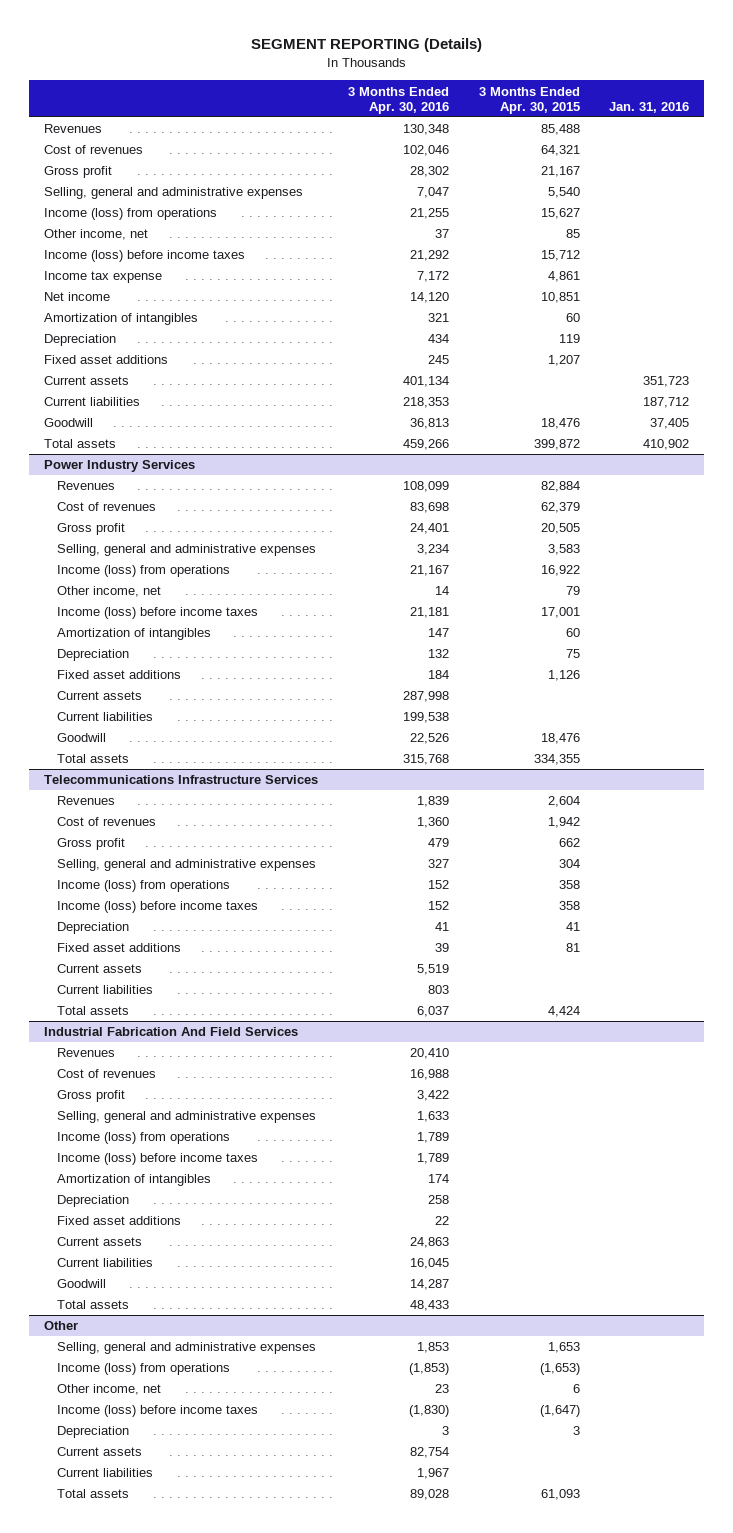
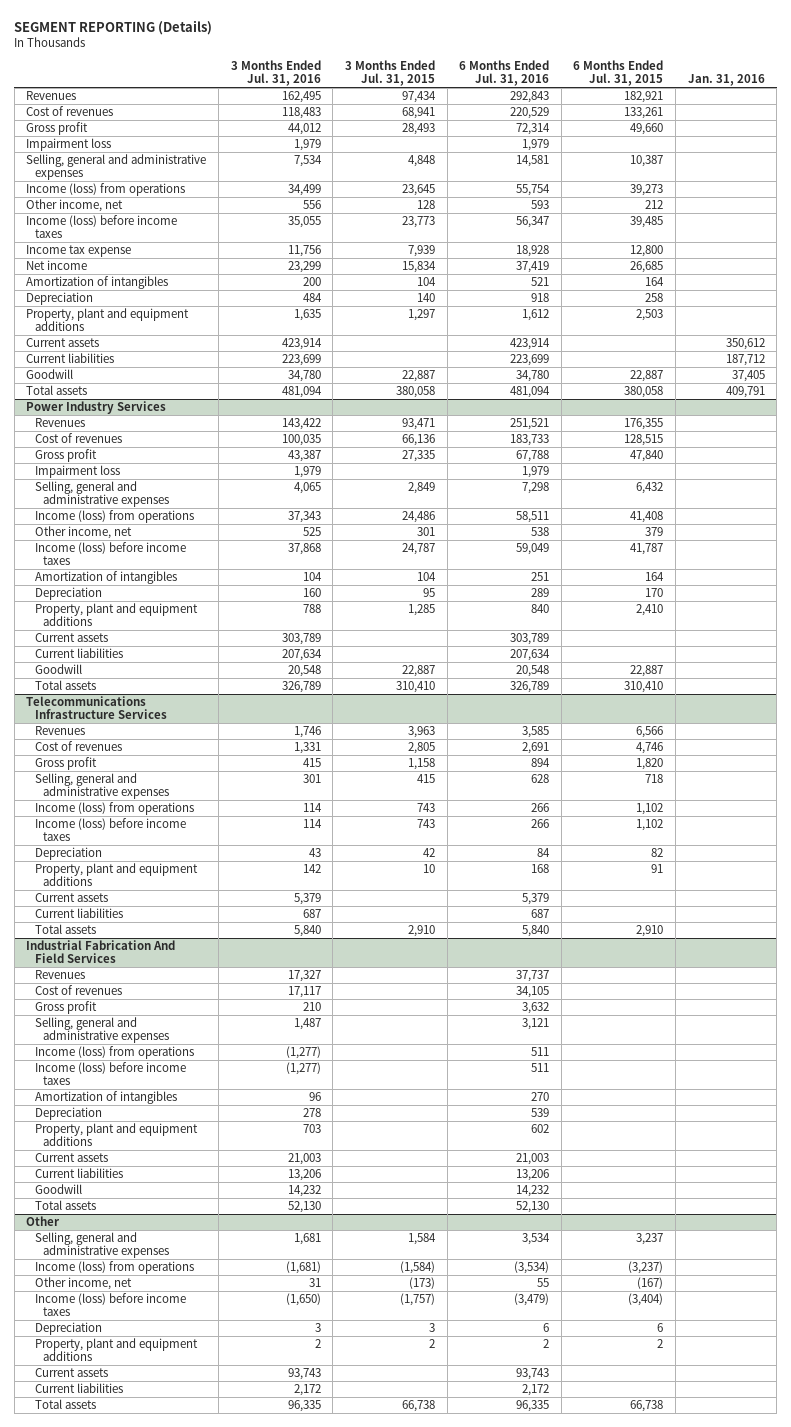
- | 3 Months Ended Apr. 30, 2016 | 3 Months Ended Apr. 30, 2015 | Jan. 31, 2016
+ | 3 Months Ended Jul. 31, 2016 | 3 Months Ended Jul. 31, 2015 | 6 Months Ended Jul. 31, 2016 | 6 Months Ended Jul. 31, 2015 | Jan. 31, 2016
+ Impairment loss | 1,979 | | 1,979 | |
- Fixed asset additions | 245 | 1,207 |
- Current assets | 401,134 | | 351,723
+ Property, plant and equipment additions | 1,635 | 1,297 | 1,612 | 2,503 |
+ Current assets | 423,914 | | 423,914 | | 350,612
- Total assets | 459,266 | 399,872 | 410,902
+ Total assets | 481,094 | 380,058 | 481,094 | 380,058 | 409,791
@ Power Industry Services
+ Impairment loss | 1,979 | | 1,979 | |
- Fixed asset additions | 184 | 1,126 |
+ Property, plant and equipment additions | 788 | 1,285 | 840 | 2,410 |
@ Telecommunications Infrastructure Services
- Fixed asset additions | 39 | 81 |
+ Property, plant and equipment additions | 142 | 10 | 168 | 91 |
@ Industrial Fabrication And Field Services
- Fixed asset additions | 22 | |
+ Property, plant and equipment additions | 703 | | 602 | |
@ Other
+ Property, plant and equipment additions | 2 | 2 | 2 | 2 |

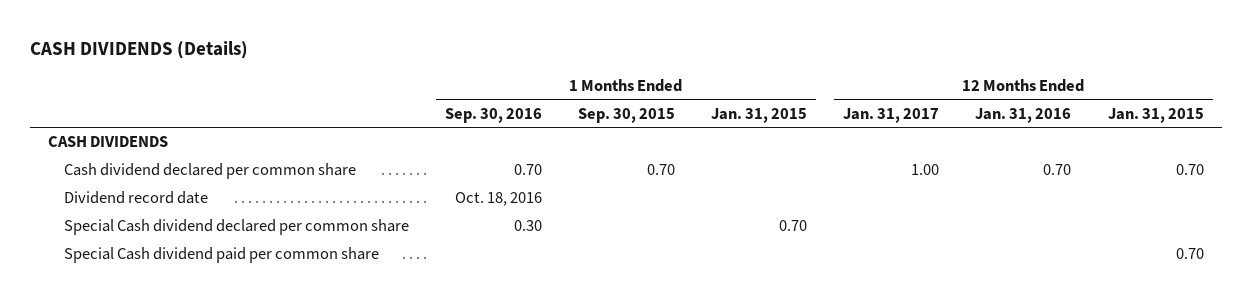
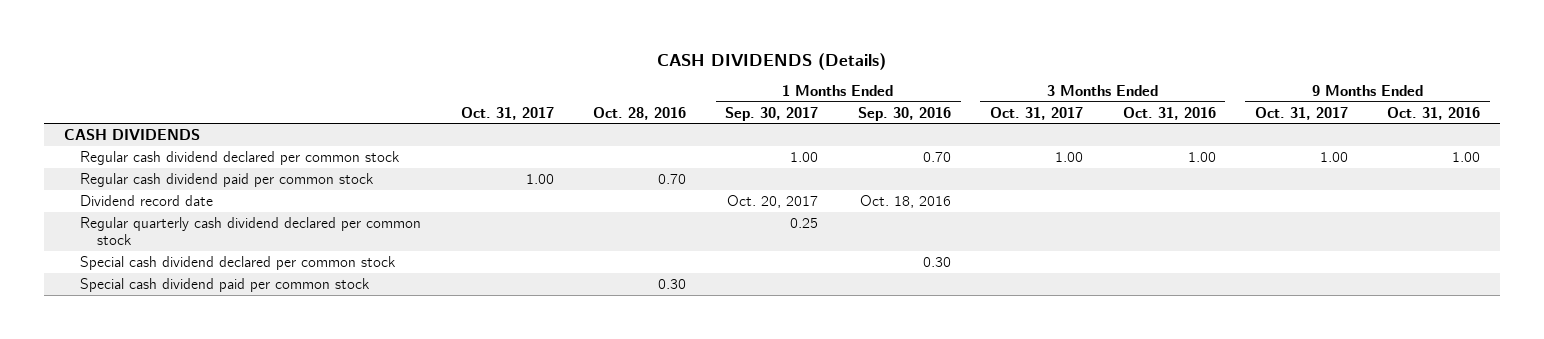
- | 1 Months Ended Sep. 30, 2016 | 1 Months Ended Sep. 30, 2015 | 1 Months Ended Jan. 31, 2015 | 12 Months Ended Jan. 31, 2017 | 12 Months Ended Jan. 31, 2016 | 12 Months Ended Jan. 31, 2015
+ | Oct. 31, 2017 | Oct. 28, 2016 | 1 Months Ended Sep. 30, 2017 | 1 Months Ended Sep. 30, 2016 | 3 Months Ended Oct. 31, 2017 | 3 Months Ended Oct. 31, 2016 | 9 Months Ended Oct. 31, 2017 | 9 Months Ended Oct. 31, 2016
- Cash dividend declared per common share | 0.70 | 0.70 | | 1.00 | 0.70 | 0.70
+ Regular cash dividend declared per common stock | | | 1.00 | 0.70 | 1.00 | 1.00 | 1.00 | 1.00
+ Regular cash dividend paid per common stock | 1.00 | 0.70 | | | | | |
- Special Cash dividend declared per common share | 0.30 | | 0.70 | | |
- Special Cash dividend paid per common share | | | | | | 0.70
+ Regular quarterly cash dividend declared per common stock | | | 0.25 | | | | |
+ Special cash dividend declared per common stock | | | | 0.30 | | | |
+ Special cash dividend paid per common stock | | 0.30 | | | | | |

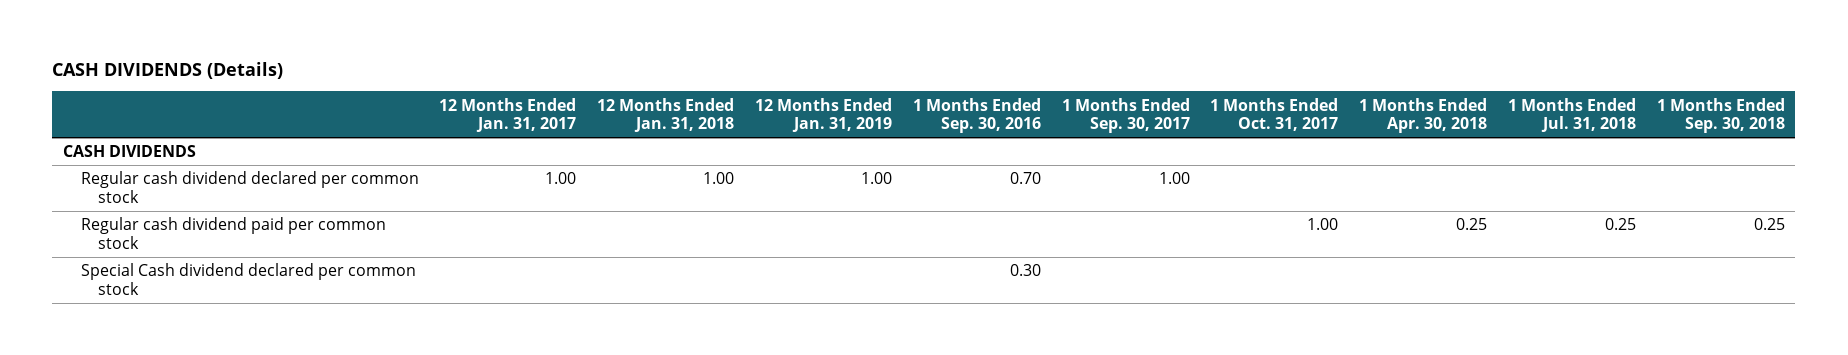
- | Oct. 31, 2017 | Oct. 28, 2016 | 1 Months Ended Sep. 30, 2017 | 1 Months Ended Sep. 30, 2016 | 3 Months Ended Oct. 31, 2017 | 3 Months Ended Oct. 31, 2016 | 9 Months Ended Oct. 31, 2017 | 9 Months Ended Oct. 31, 2016
+ | 12 Months Ended Jan. 31, 2017 | 12 Months Ended Jan. 31, 2018 | 12 Months Ended Jan. 31, 2019 | 1 Months Ended Sep. 30, 2016 | 1 Months Ended Sep. 30, 2017 | 1 Months Ended Oct. 31, 2017 | 1 Months Ended Apr. 30, 2018 | 1 Months Ended Jul. 31, 2018 | 1 Months Ended Sep. 30, 2018
- Dividend record date | | | Oct. 20, 2017 | Oct. 18, 2016 | | | |
- Regular quarterly cash dividend declared per common stock | | | 0.25 | | | | |
- Special cash dividend declared per common stock | | | | 0.30 | | | |
- Special cash dividend paid per common stock | | 0.30 | | | | | |
+ Special Cash dividend declared per common stock | | | | 0.30 | | | | |

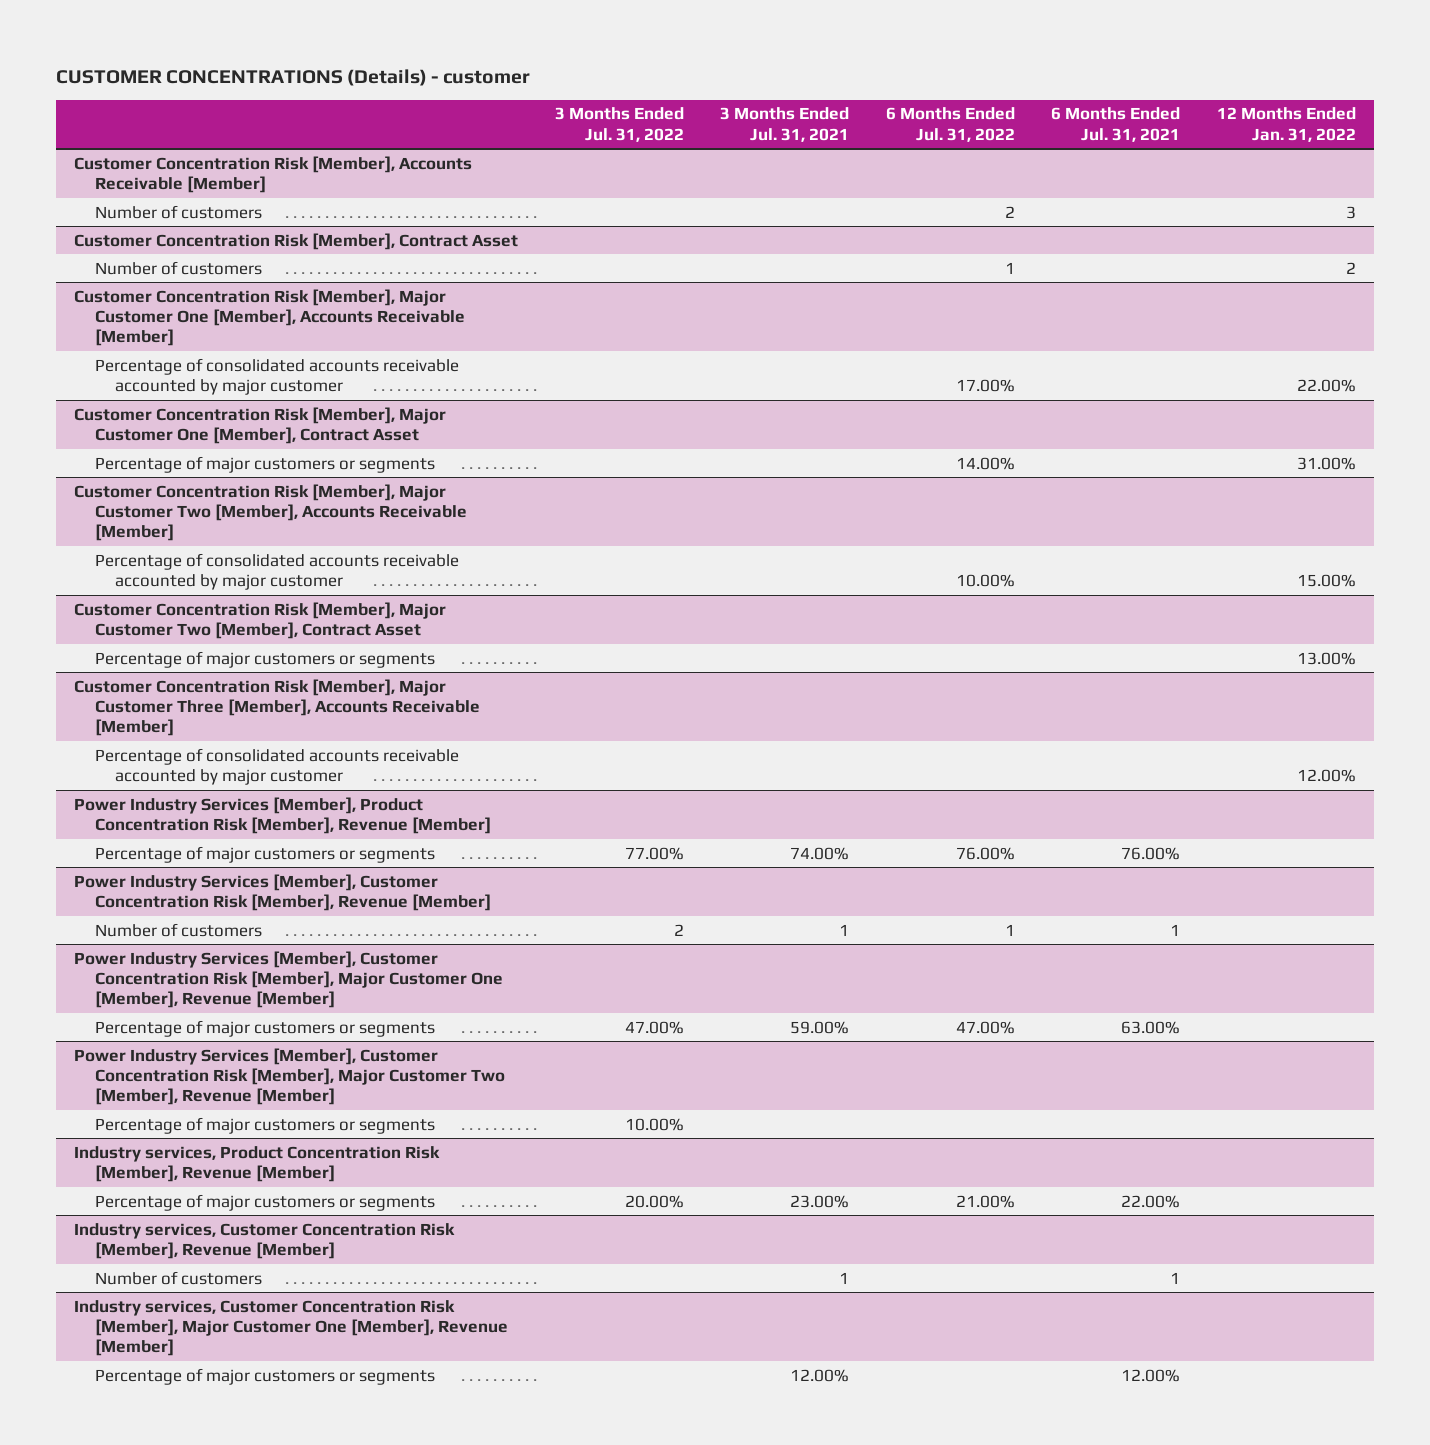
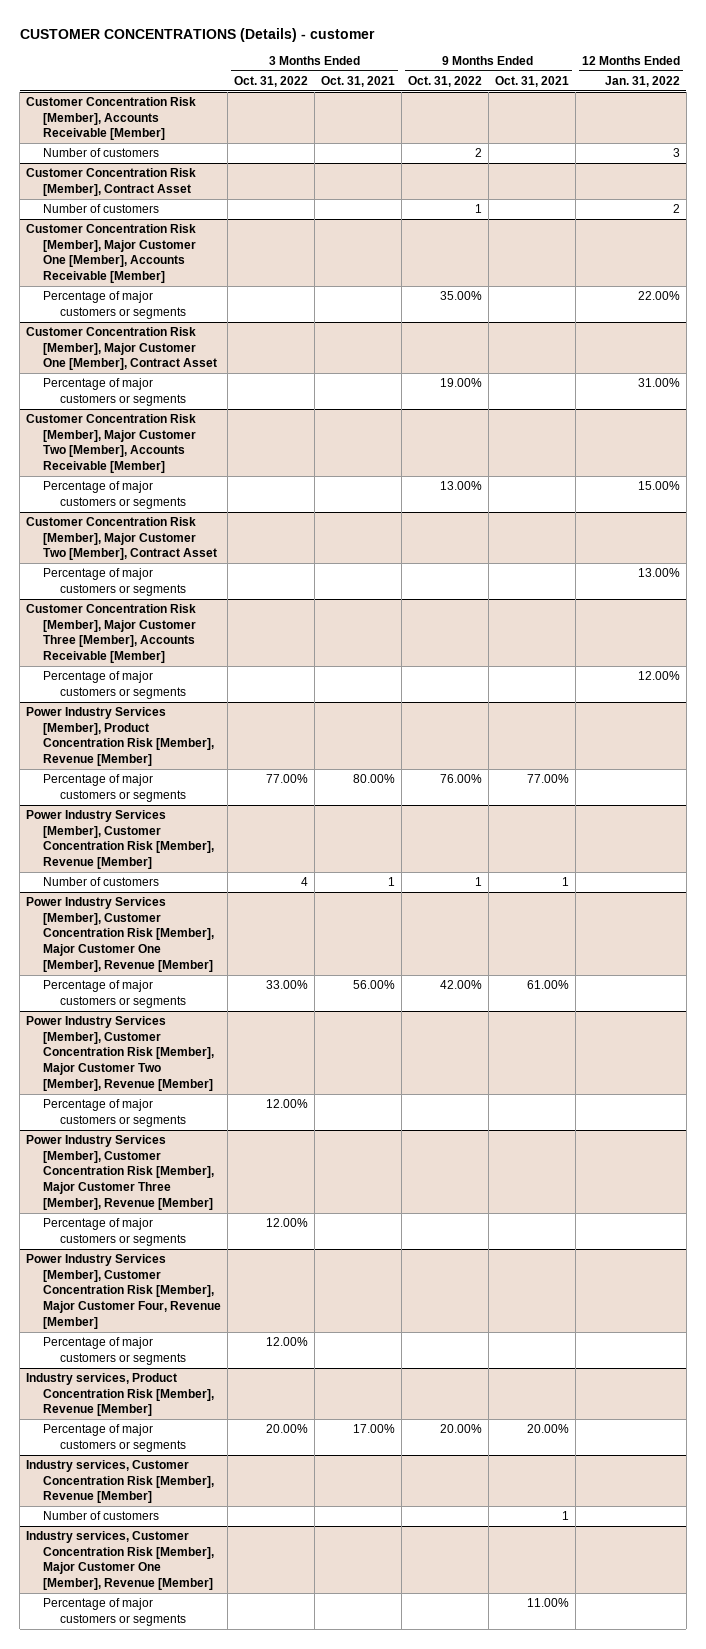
- | 3 Months Ended Jul. 31, 2022 | 3 Months Ended Jul. 31, 2021 | 6 Months Ended Jul. 31, 2022 | 6 Months Ended Jul. 31, 2021 | 12 Months Ended Jan. 31, 2022
+ | 3 Months Ended Oct. 31, 2022 | 3 Months Ended Oct. 31, 2021 | 9 Months Ended Oct. 31, 2022 | 9 Months Ended Oct. 31, 2021 | 12 Months Ended Jan. 31, 2022
@ Customer Concentration Risk [Member], Major Customer One [Member], Accounts Receivable [Member]
- Percentage of consolidated accounts receivable accounted by major customer | | | 17.00% | | 22.00%
+ Percentage of major customers or segments | | | 35.00% | | 22.00%
@ Customer Concentration Risk [Member], Major Customer Two [Member], Accounts Receivable [Member]
- Percentage of consolidated accounts receivable accounted by major customer | | | 10.00% | | 15.00%
+ Percentage of major customers or segments | | | 13.00% | | 15.00%
@ Customer Concentration Risk [Member], Major Customer Three [Member], Accounts Receivable [Member]
- Percentage of consolidated accounts receivable accounted by major customer | | | | | 12.00%
+ Percentage of major customers or segments | | | | | 12.00%
+ Power Industry Services [Member], Customer Concentration Risk [Member], Major Customer Three [Member], Revenue [Member]
+ Percentage of major customers or segments | 12.00% | | | |
+ Power Industry Services [Member], Customer Concentration Risk [Member], Major Customer Four, Revenue [Member]
+ Percentage of major customers or segments | 12.00% | | | |

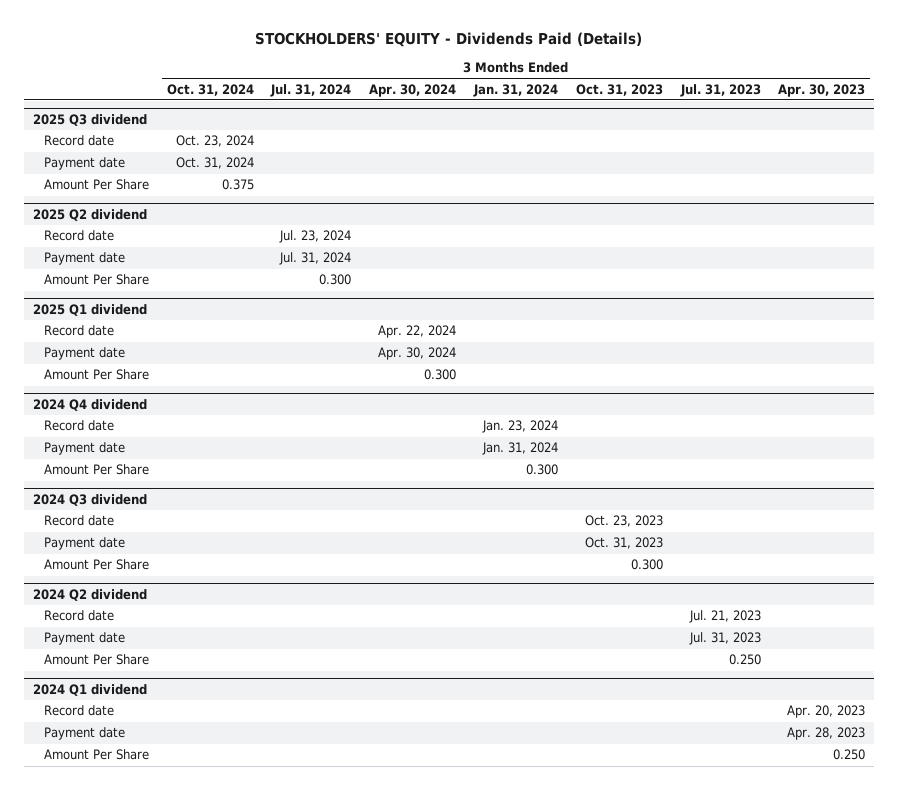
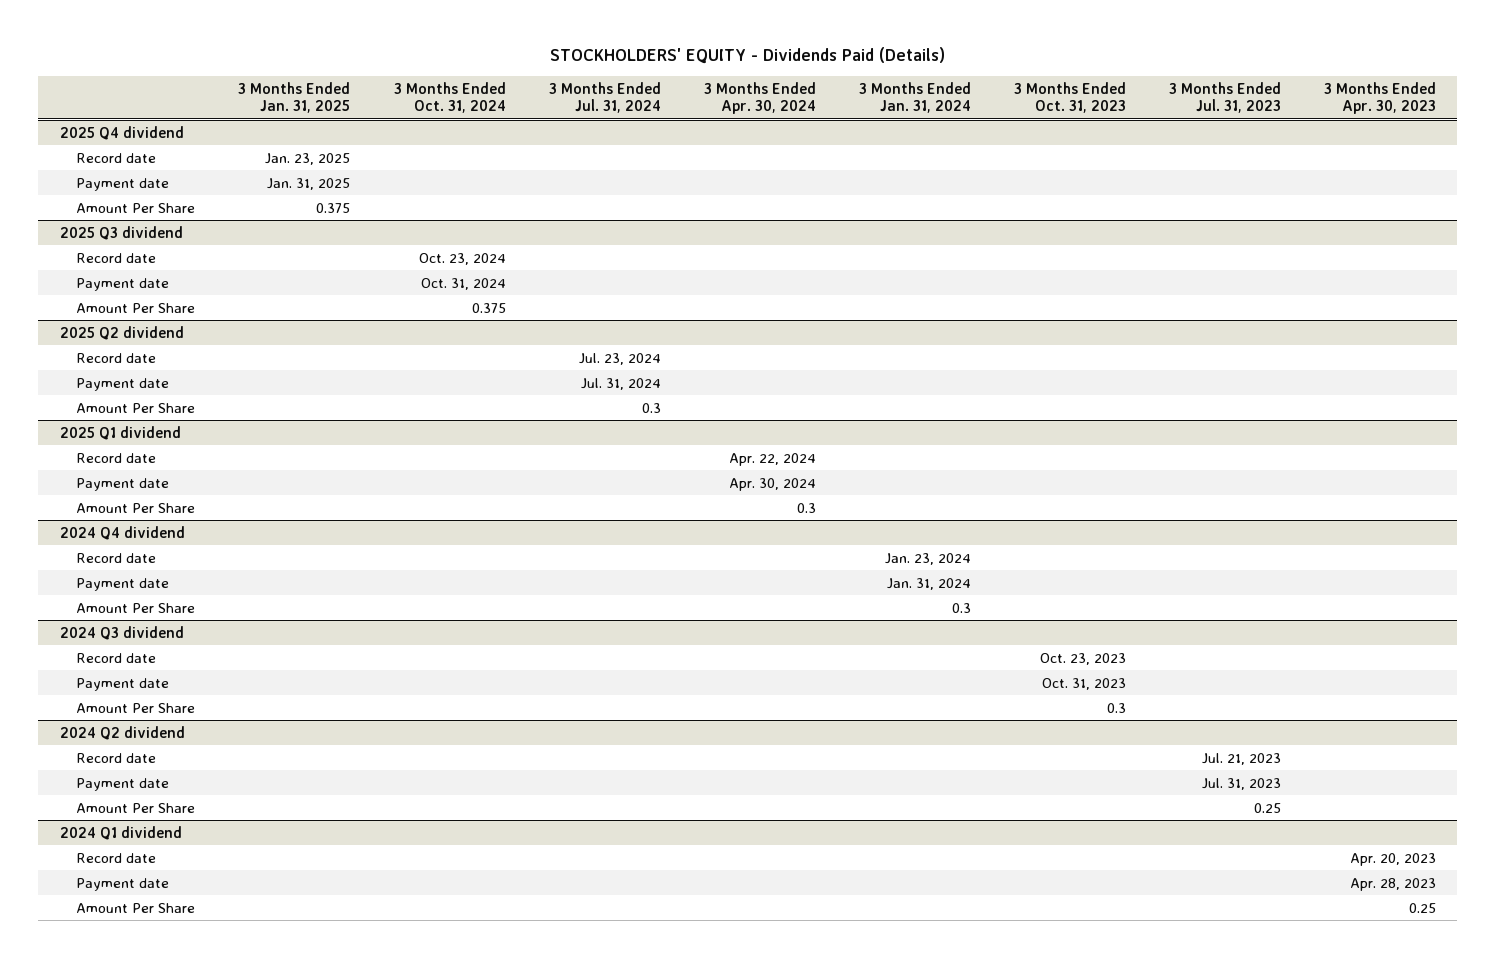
- | 3 Months Ended Oct. 31, 2024 | 3 Months Ended Jul. 31, 2024 | 3 Months Ended Apr. 30, 2024 | 3 Months Ended Jan. 31, 2024 | 3 Months Ended Oct. 31, 2023 | 3 Months Ended Jul. 31, 2023 | 3 Months Ended Apr. 30, 2023
+ | 3 Months Ended Jan. 31, 2025 | 3 Months Ended Oct. 31, 2024 | 3 Months Ended Jul. 31, 2024 | 3 Months Ended Apr. 30, 2024 | 3 Months Ended Jan. 31, 2024 | 3 Months Ended Oct. 31, 2023 | 3 Months Ended Jul. 31, 2023 | 3 Months Ended Apr. 30, 2023
+ 2025 Q4 dividend
+ Record date | Jan. 23, 2025 | | | | | | |
+ Payment date | Jan. 31, 2025 | | | | | | |
+ Amount Per Share | 0.375 | | | | | | |
@ 2025 Q2 dividend
- Amount Per Share | | 0.300 | | | | |
+ Amount Per Share | | | 0.3 | | | | |
@ 2025 Q1 dividend
- Amount Per Share | | | 0.300 | | | |
+ Amount Per Share | | | | 0.3 | | | |
@ 2024 Q4 dividend
- Amount Per Share | | | | 0.300 | | |
+ Amount Per Share | | | | | 0.3 | | |
@ 2024 Q3 dividend
- Amount Per Share | | | | | 0.300 | |
+ Amount Per Share | | | | | | 0.3 | |
@ 2024 Q2 dividend
- Amount Per Share | | | | | | 0.250 |
+ Amount Per Share | | | | | | | 0.25 |
@ 2024 Q1 dividend
- Amount Per Share | | | | | | | 0.250
+ Amount Per Share | | | | | | | | 0.25

